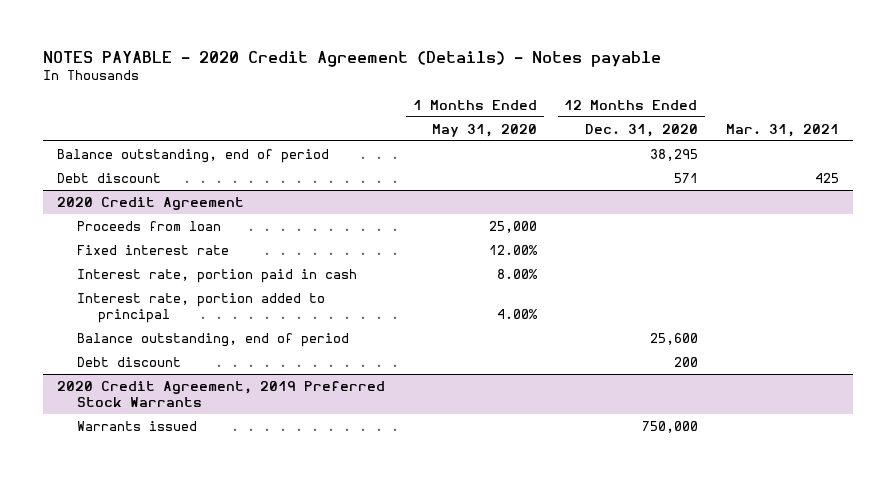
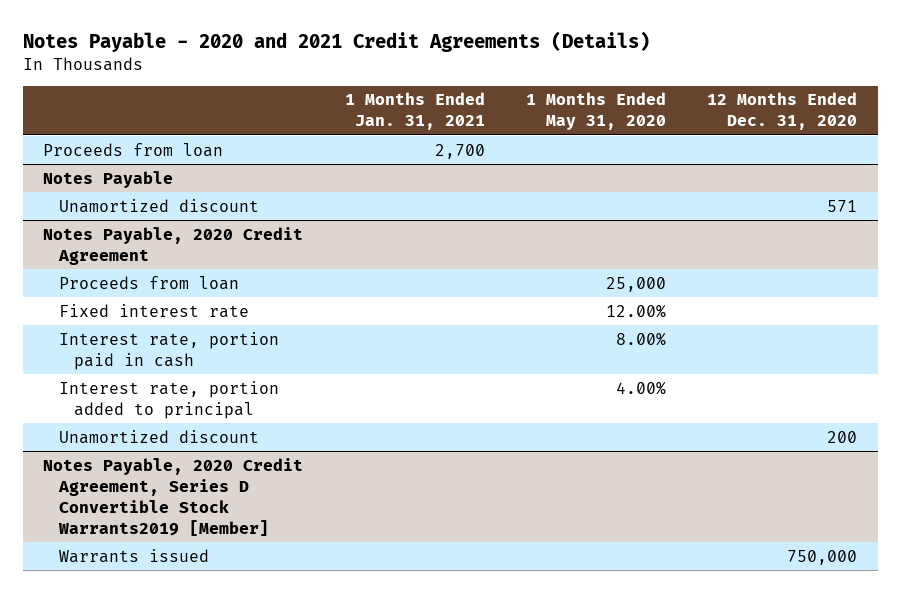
- NOTES PAYABLE - 2020 Credit Agreement (Details) - Notes payable
+ Notes Payable - 2020 and 2021 Credit Agreements (Details)
- | 1 Months Ended May 31, 2020 | 12 Months Ended Dec. 31, 2020 | Mar. 31, 2021
+ | 1 Months Ended Jan. 31, 2021 | 1 Months Ended May 31, 2020 | 12 Months Ended Dec. 31, 2020
- Balance outstanding, end of period | | 38,295 |
- Debt discount | | 571 | 425
- 2020 Credit Agreement
- Proceeds from loan | 25,000 | |
- Fixed interest rate | 12.00% | |
- Interest rate, portion paid in cash | 8.00% | |
- Interest rate, portion added to principal | 4.00% | |
- Balance outstanding, end of period | | 25,600 |
- Debt discount | | 200 |
- 2020 Credit Agreement, 2019 Preferred Stock Warrants
+ Proceeds from loan | 2,700 | |
+ Notes Payable
+ Unamortized discount | | | 571
+ Notes Payable, 2020 Credit Agreement
+ Proceeds from loan | | 25,000 |
+ Fixed interest rate | | 12.00% |
+ Interest rate, portion paid in cash | | 8.00% |
+ Interest rate, portion added to principal | | 4.00% |
+ Unamortized discount | | | 200
+ Notes Payable, 2020 Credit Agreement, Series D Convertible Stock Warrants2019 [Member]

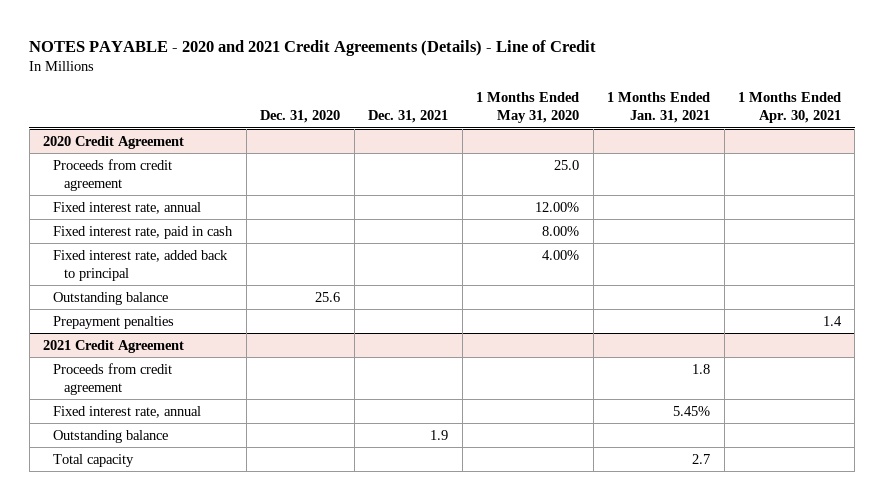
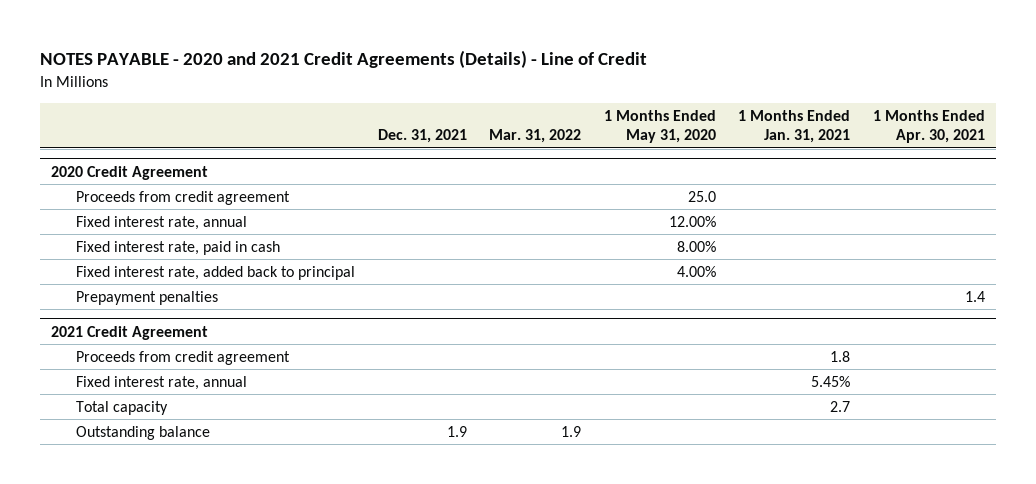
- | Dec. 31, 2020 | Dec. 31, 2021 | 1 Months Ended May 31, 2020 | 1 Months Ended Jan. 31, 2021 | 1 Months Ended Apr. 30, 2021
+ | Dec. 31, 2021 | Mar. 31, 2022 | 1 Months Ended May 31, 2020 | 1 Months Ended Jan. 31, 2021 | 1 Months Ended Apr. 30, 2021
@ 2020 Credit Agreement
- Outstanding balance | 25.6 | | | |
@ 2021 Credit Agreement
moved down: Outstanding balance | 1.9 | 1.9 | | |

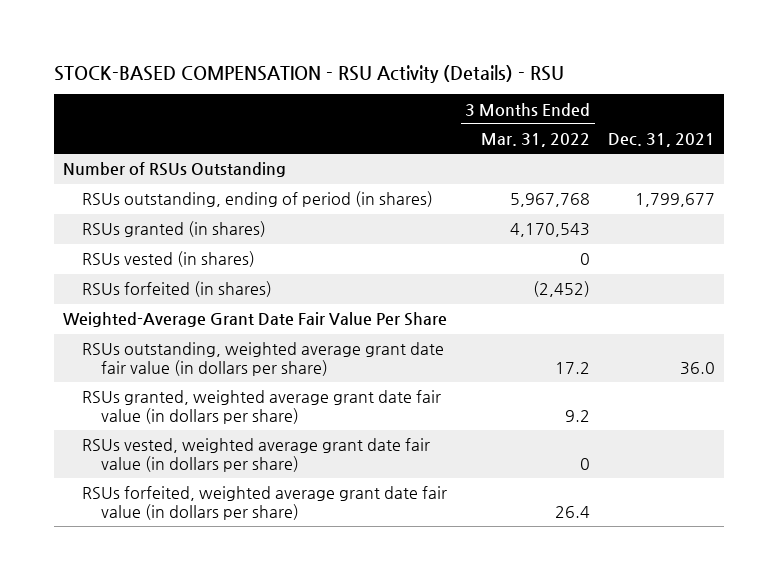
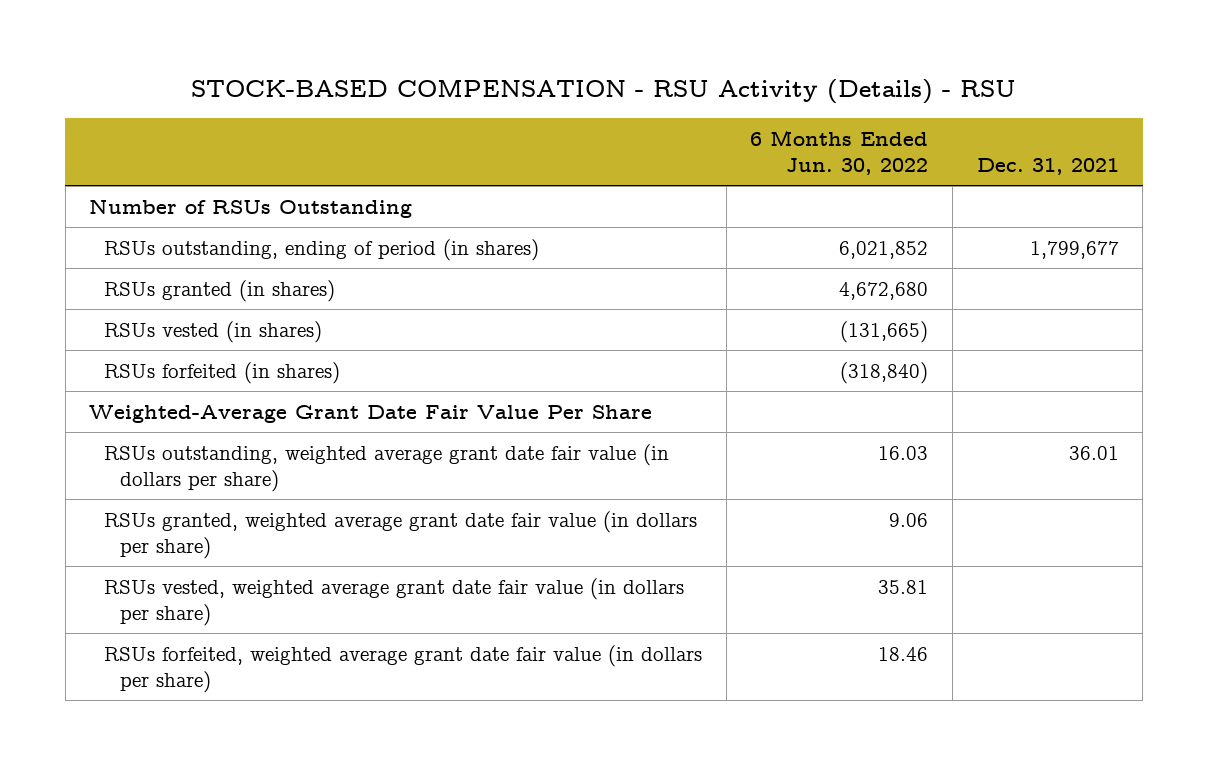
- | 3 Months Ended Mar. 31, 2022 | Dec. 31, 2021
+ | 6 Months Ended Jun. 30, 2022 | Dec. 31, 2021
- RSUs outstanding, weighted average grant date fair value (in dollars per share) | 17.2 | 36.0
+ RSUs outstanding, weighted average grant date fair value (in dollars per share) | 16.03 | 36.01

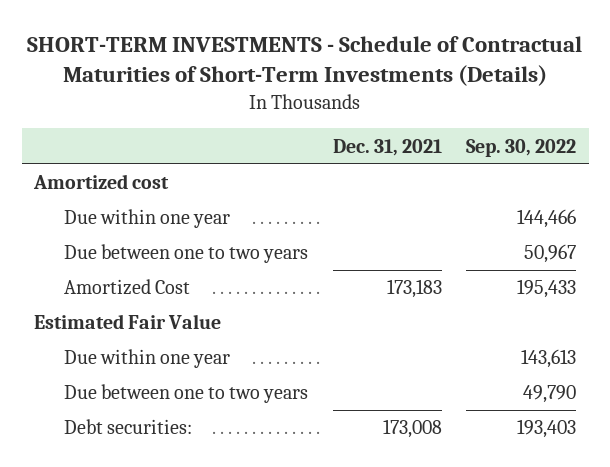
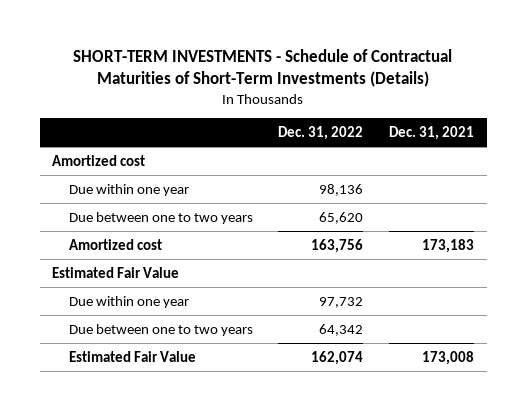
- | Dec. 31, 2021 | Sep. 30, 2022
+ | Dec. 31, 2022 | Dec. 31, 2021
- Amortized Cost | 173,183 | 195,433
+ Amortized cost | 163,756 | 173,183
- Debt securities: | 173,008 | 193,403
+ Estimated Fair Value | 162,074 | 173,008

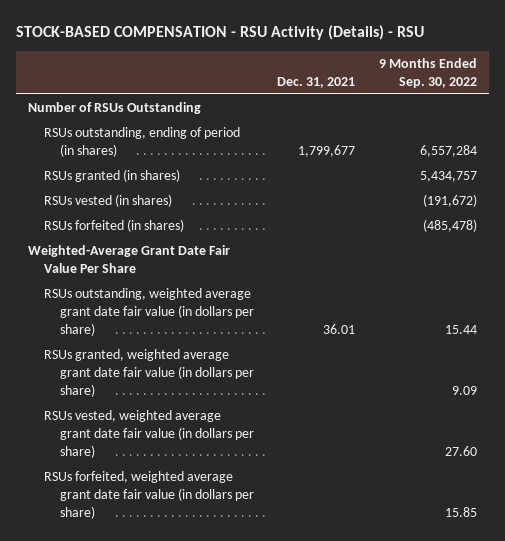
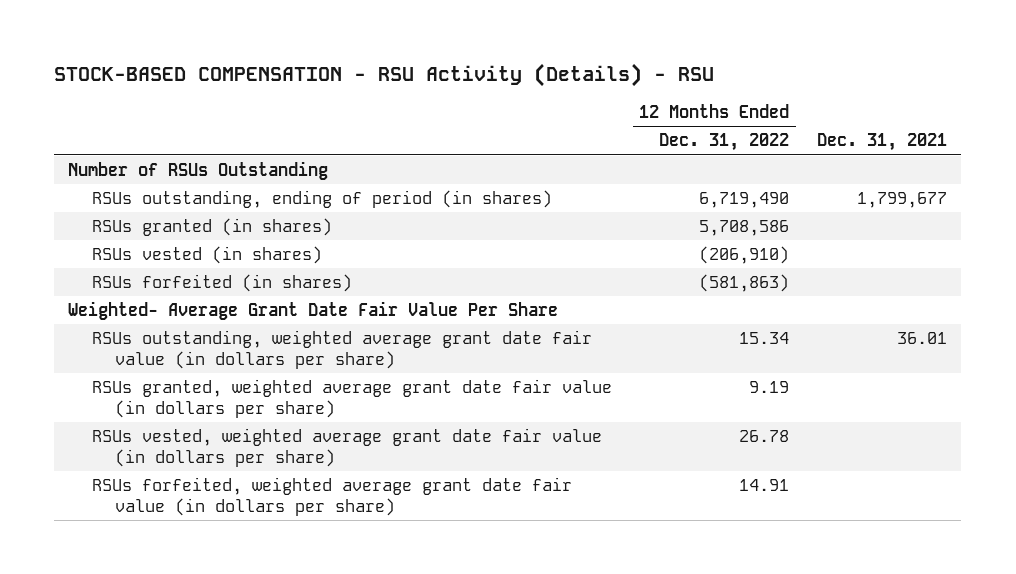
- | Dec. 31, 2021 | 9 Months Ended Sep. 30, 2022
+ | 12 Months Ended Dec. 31, 2022 | Dec. 31, 2021
- Weighted-Average Grant Date Fair Value Per Share
+ Weighted- Average Grant Date Fair Value Per Share

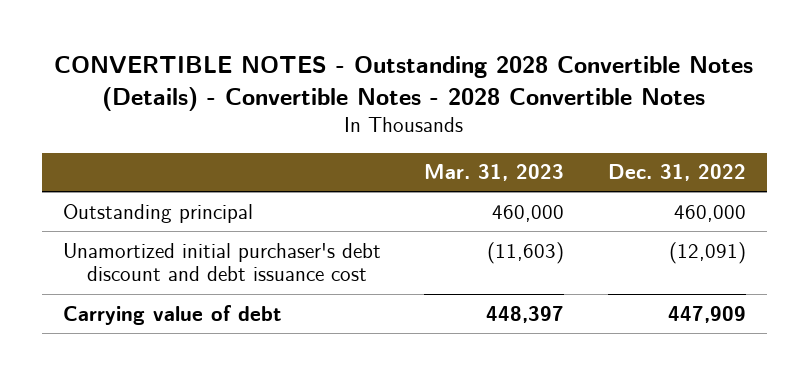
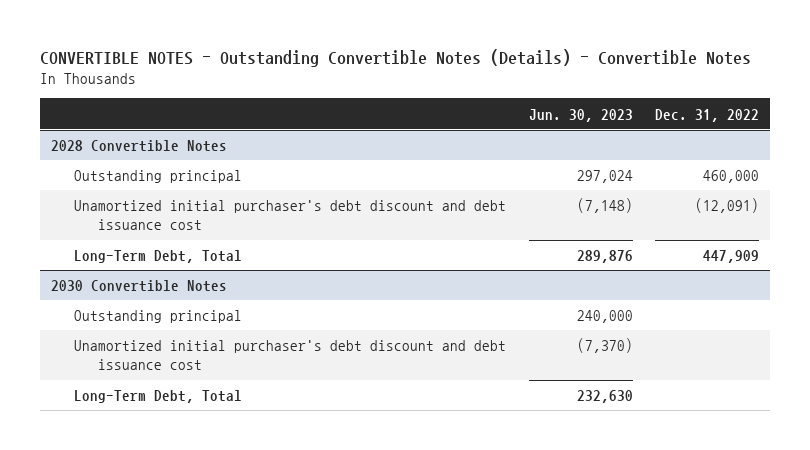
- CONVERTIBLE NOTES - Outstanding 2028 Convertible Notes (Details) - Convertible Notes - 2028 Convertible Notes
+ CONVERTIBLE NOTES - Outstanding Convertible Notes (Details) - Convertible Notes
- | Mar. 31, 2023 | Dec. 31, 2022
+ | Jun. 30, 2023 | Dec. 31, 2022
+ 2028 Convertible Notes
- Carrying value of debt | 448,397 | 447,909
+ Long-Term Debt, Total | 289,876 | 447,909
+ 2030 Convertible Notes
+ Outstanding principal | 240,000 |
+ Unamortized initial purchaser's debt discount and debt issuance cost | (7,370) |
+ Long-Term Debt, Total | 232,630 |

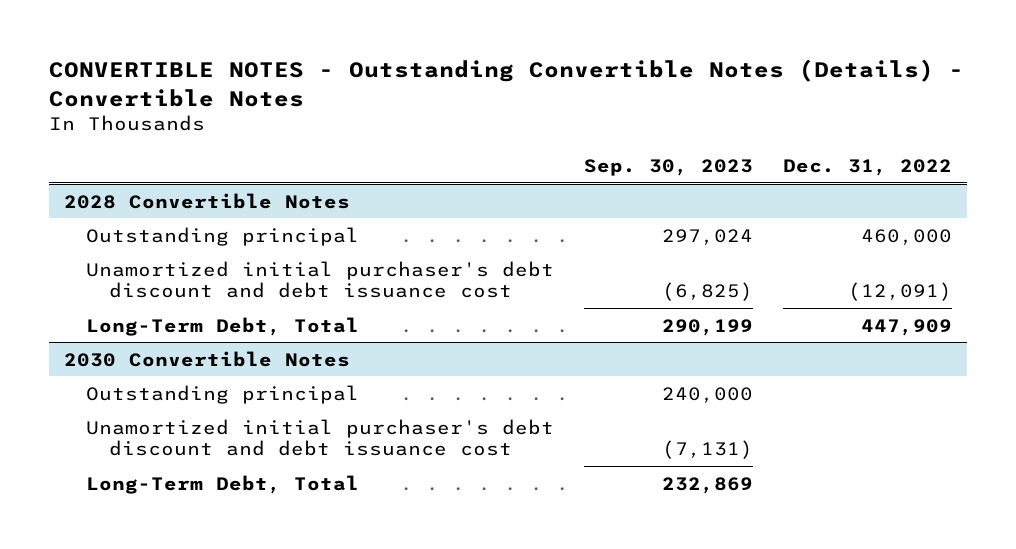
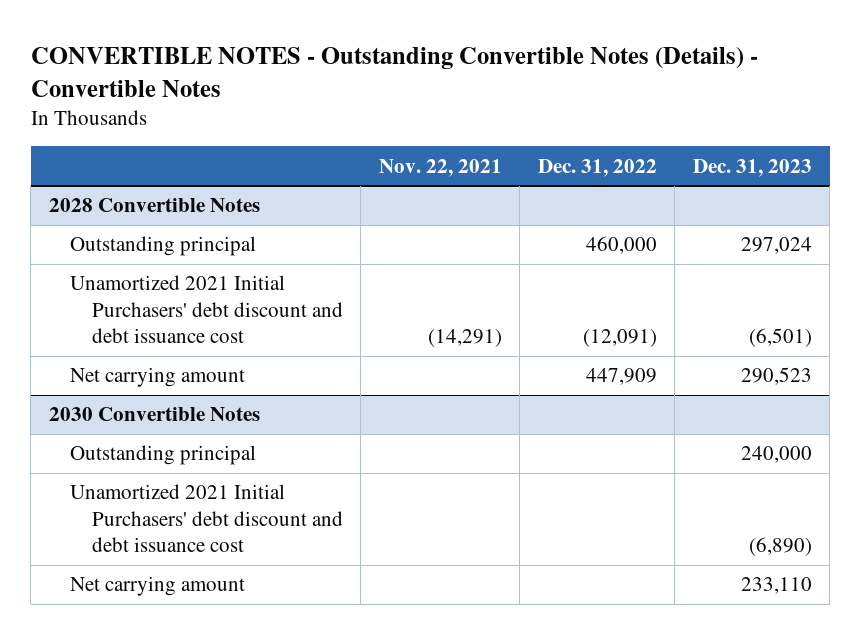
- | Sep. 30, 2023 | Dec. 31, 2022
+ | Nov. 22, 2021 | Dec. 31, 2022 | Dec. 31, 2023
@ 2028 Convertible Notes
- Unamortized initial purchaser's debt discount and debt issuance cost | (6,825) | (12,091)
- Long-Term Debt, Total | 290,199 | 447,909
+ Unamortized 2021 Initial Purchasers' debt discount and debt issuance cost | (14,291) | (12,091) | (6,501)
+ Net carrying amount | | 447,909 | 290,523
@ 2030 Convertible Notes
- Unamortized initial purchaser's debt discount and debt issuance cost | (7,131) |
- Long-Term Debt, Total | 232,869 |
+ Unamortized 2021 Initial Purchasers' debt discount and debt issuance cost | | | (6,890)
+ Net carrying amount | | | 233,110

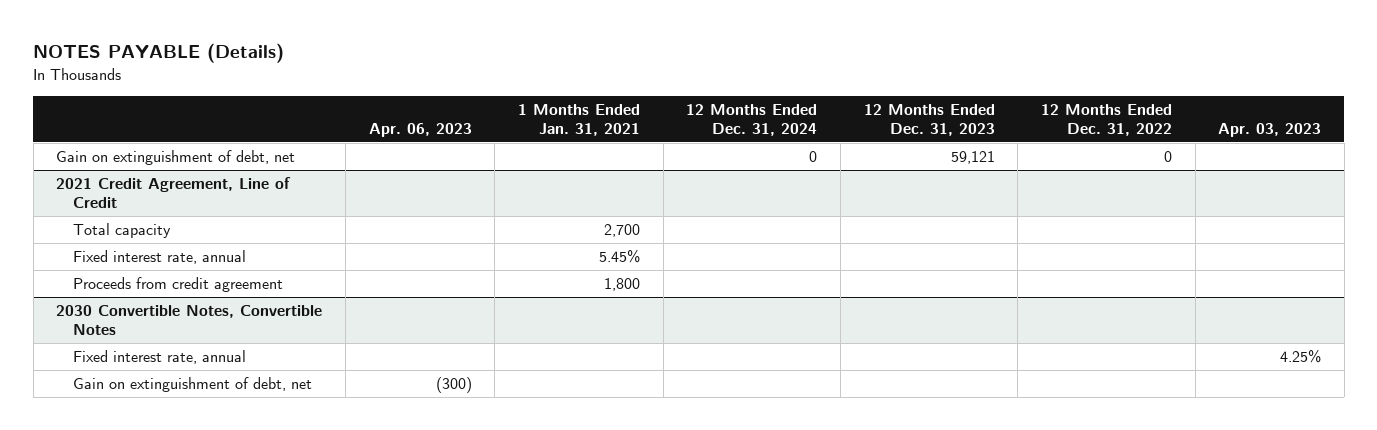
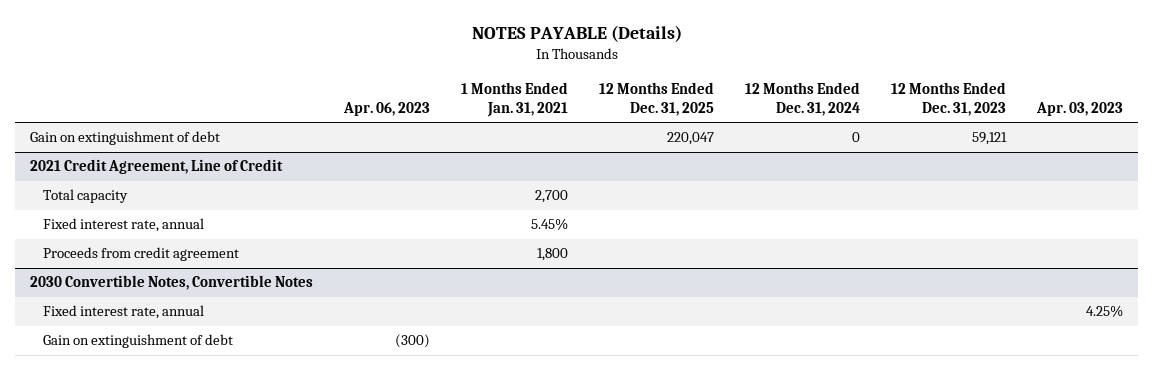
- | Apr. 06, 2023 | 1 Months Ended Jan. 31, 2021 | 12 Months Ended Dec. 31, 2024 | 12 Months Ended Dec. 31, 2023 | 12 Months Ended Dec. 31, 2022 | Apr. 03, 2023
+ | Apr. 06, 2023 | 1 Months Ended Jan. 31, 2021 | 12 Months Ended Dec. 31, 2025 | 12 Months Ended Dec. 31, 2024 | 12 Months Ended Dec. 31, 2023 | Apr. 03, 2023
- Gain on extinguishment of debt, net | | | 0 | 59,121 | 0 |
+ Gain on extinguishment of debt | | | 220,047 | 0 | 59,121 |
@ 2030 Convertible Notes, Convertible Notes
- Gain on extinguishment of debt, net | (300) | | | | |
+ Gain on extinguishment of debt | (300) | | | | |

